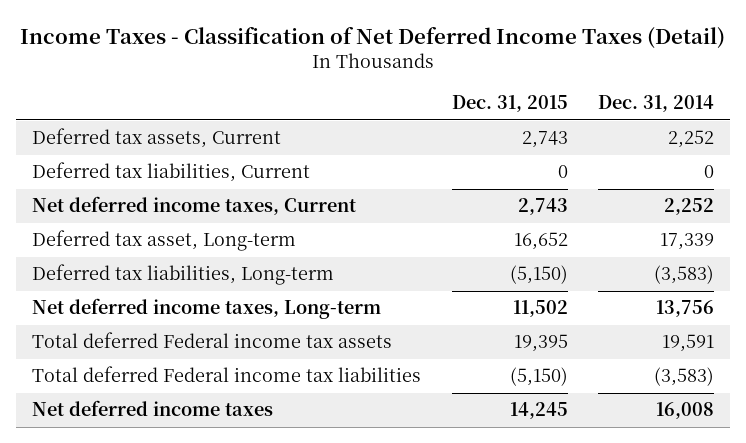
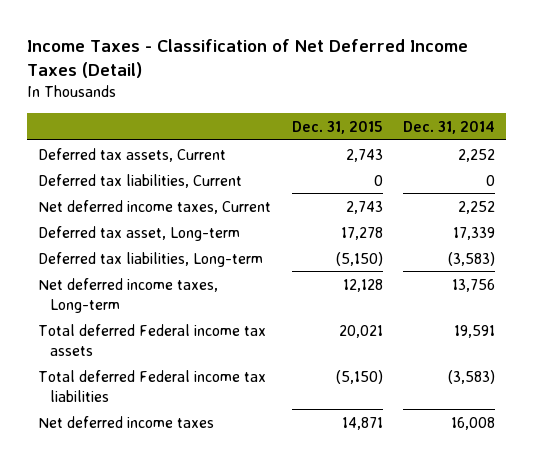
- Deferred tax asset, Long-term | 16,652 | 17,339
+ Deferred tax asset, Long-term | 17,278 | 17,339
- Net deferred income taxes, Long-term | 11,502 | 13,756
- Total deferred Federal income tax assets | 19,395 | 19,591
+ Net deferred income taxes, Long-term | 12,128 | 13,756
+ Total deferred Federal income tax assets | 20,021 | 19,591
- Net deferred income taxes | 14,245 | 16,008
+ Net deferred income taxes | 14,871 | 16,008

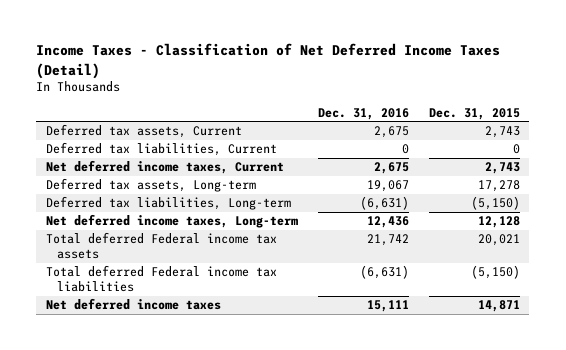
- | Dec. 31, 2015 | Dec. 31, 2014
+ | Dec. 31, 2016 | Dec. 31, 2015
- Deferred tax asset, Long-term | 17,278 | 17,339
+ Deferred tax assets, Long-term | 19,067 | 17,278

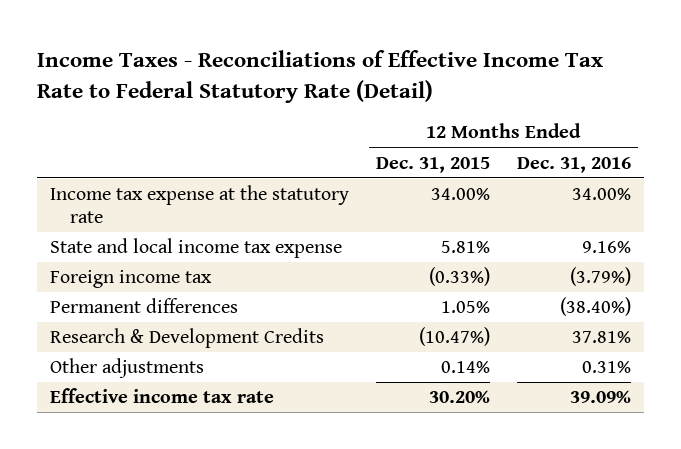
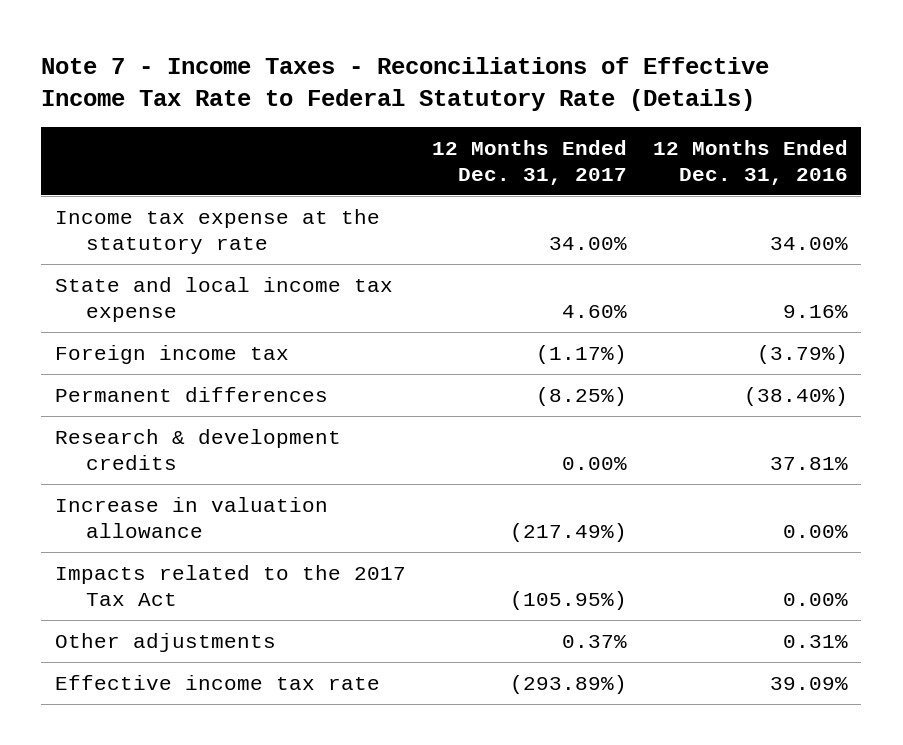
- Income Taxes - Reconciliations of Effective Income Tax Rate to Federal Statutory Rate (Detail)
+ Note 7 - Income Taxes - Reconciliations of Effective Income Tax Rate to Federal Statutory Rate (Details)
- | 12 Months Ended Dec. 31, 2015 | 12 Months Ended Dec. 31, 2016
+ | 12 Months Ended Dec. 31, 2017 | 12 Months Ended Dec. 31, 2016
- Research & Development Credits | (10.47%) | 37.81%
+ Research & development credits | 0.00% | 37.81%
+ Increase in valuation allowance | (217.49%) | 0.00%
+ Impacts related to the 2017 Tax Act | (105.95%) | 0.00%

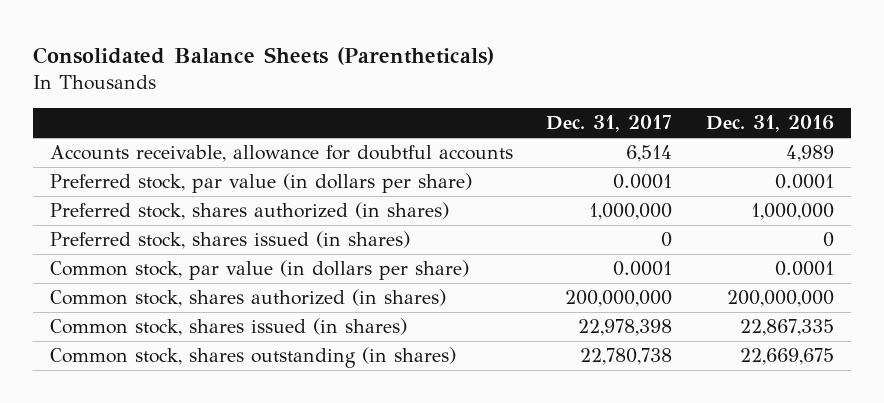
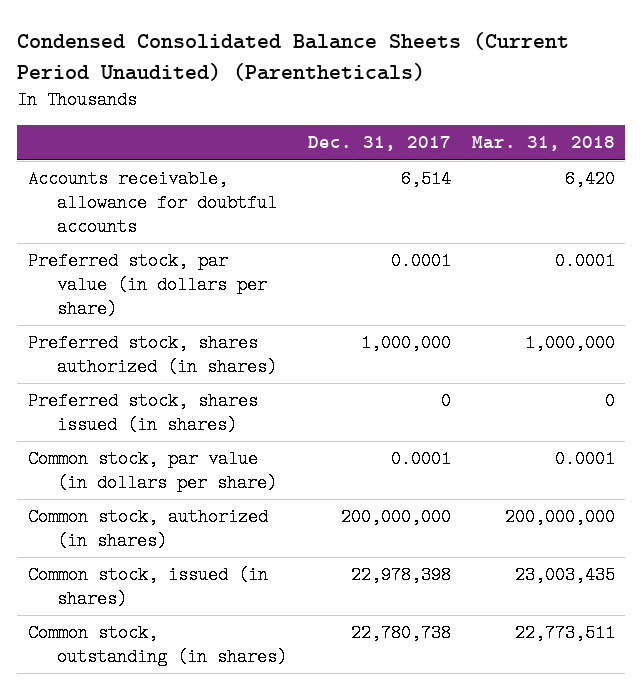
- Consolidated Balance Sheets (Parentheticals)
+ Condensed Consolidated Balance Sheets (Current Period Unaudited) (Parentheticals)
- | Dec. 31, 2017 | Dec. 31, 2016
+ | Dec. 31, 2017 | Mar. 31, 2018
- Common stock, shares authorized (in shares) | 200,000,000 | 200,000,000
- Common stock, shares issued (in shares) | 22,978,398 | 22,867,335
- Common stock, shares outstanding (in shares) | 22,780,738 | 22,669,675
+ Common stock, authorized (in shares) | 200,000,000 | 200,000,000
+ Common stock, issued (in shares) | 22,978,398 | 23,003,435
+ Common stock, outstanding (in shares) | 22,780,738 | 22,773,511

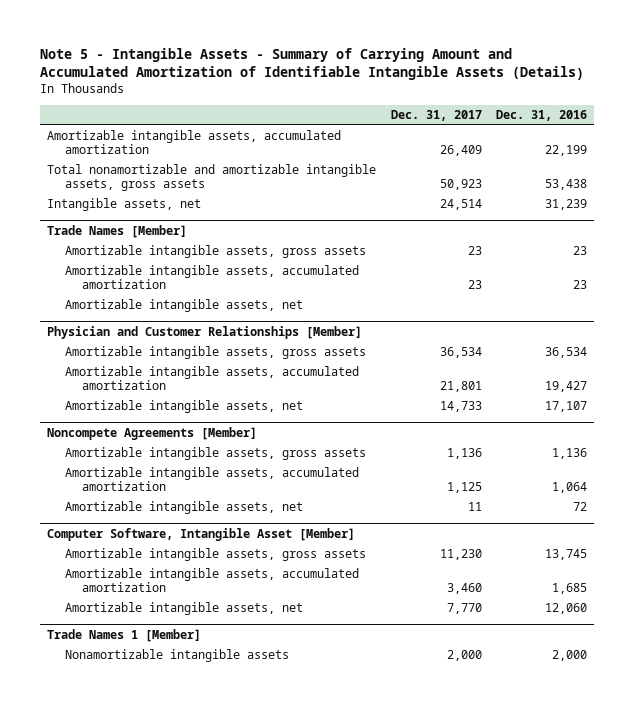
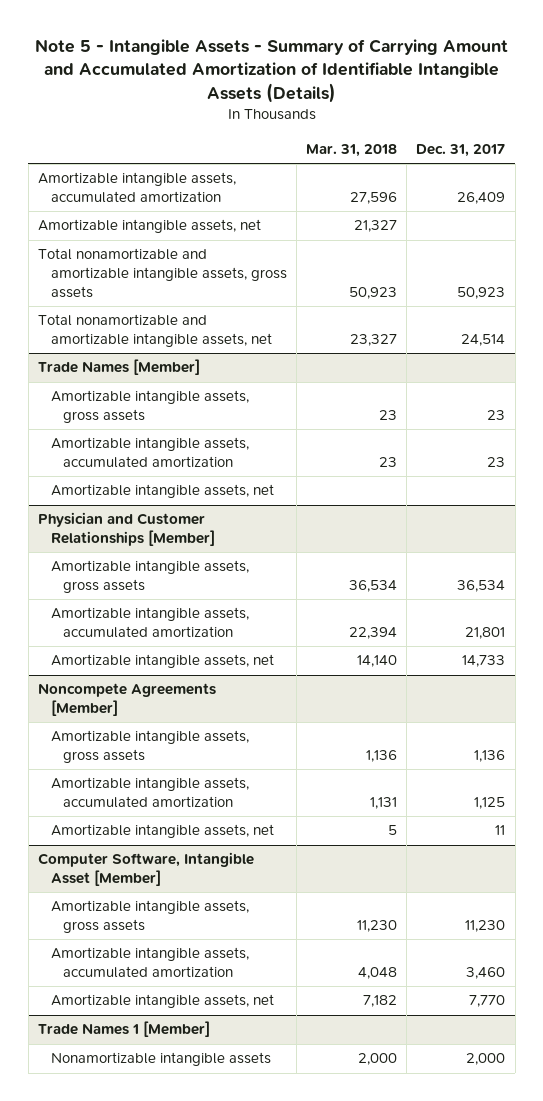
- | Dec. 31, 2017 | Dec. 31, 2016
+ | Mar. 31, 2018 | Dec. 31, 2017
+ Amortizable intangible assets, net | 21,327 |
- Intangible assets, net | 24,514 | 31,239
+ Total nonamortizable and amortizable intangible assets, net | 23,327 | 24,514

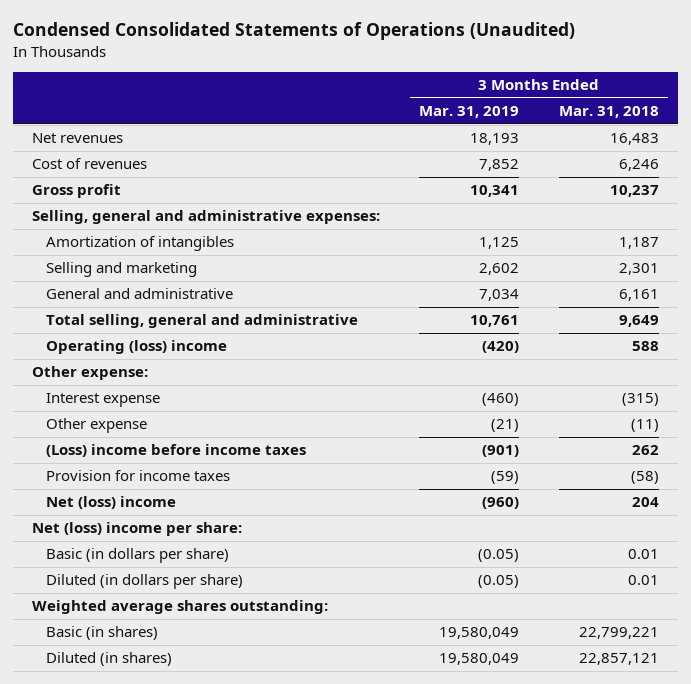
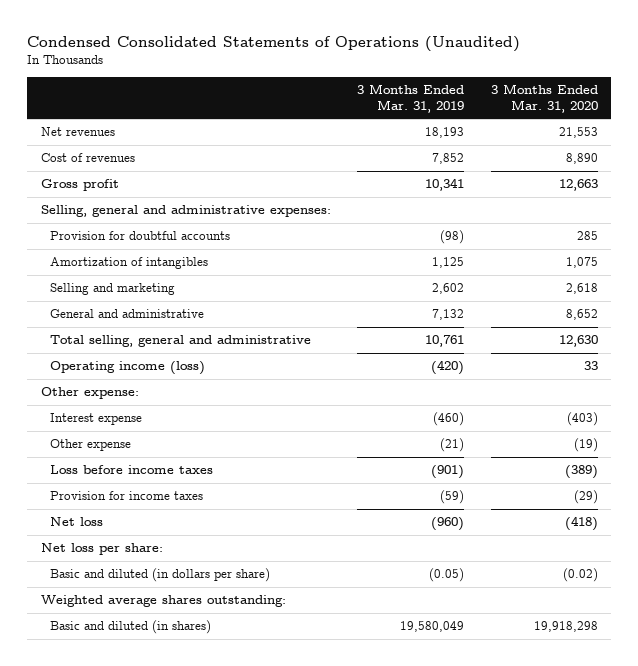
- | 3 Months Ended Mar. 31, 2019 | 3 Months Ended Mar. 31, 2018
+ | 3 Months Ended Mar. 31, 2019 | 3 Months Ended Mar. 31, 2020
+ Provision for doubtful accounts | (98) | 285
- General and administrative | 7,034 | 6,161
+ General and administrative | 7,132 | 8,652
- Operating (loss) income | (420) | 588
+ Operating income (loss) | (420) | 33
- (Loss) income before income taxes | (901) | 262
+ Loss before income taxes | (901) | (389)
- Net (loss) income | (960) | 204
- Net (loss) income per share:
- Basic (in dollars per share) | (0.05) | 0.01
- Diluted (in dollars per share) | (0.05) | 0.01
+ Net loss | (960) | (418)
+ Net loss per share:
+ Basic and diluted (in dollars per share) | (0.05) | (0.02)
- Basic (in shares) | 19,580,049 | 22,799,221
- Diluted (in shares) | 19,580,049 | 22,857,121
+ Basic and diluted (in shares) | 19,580,049 | 19,918,298

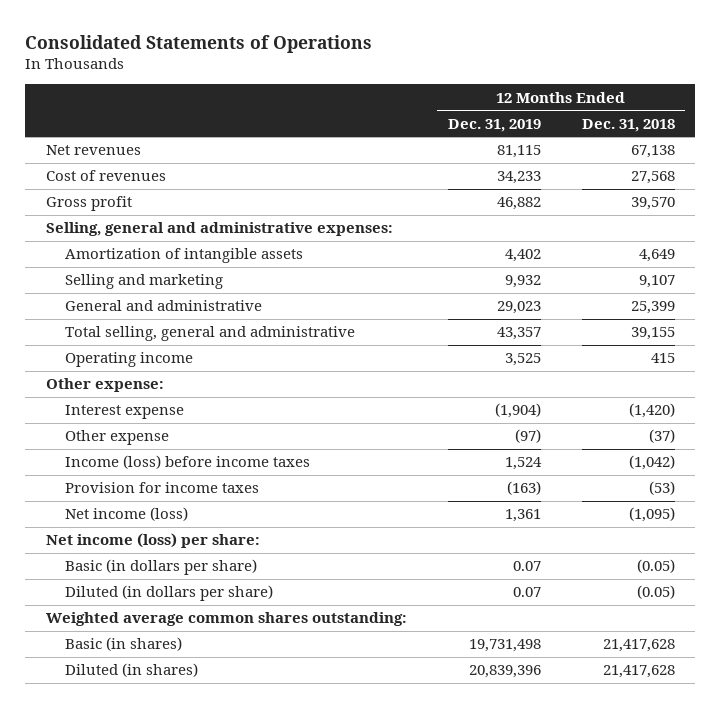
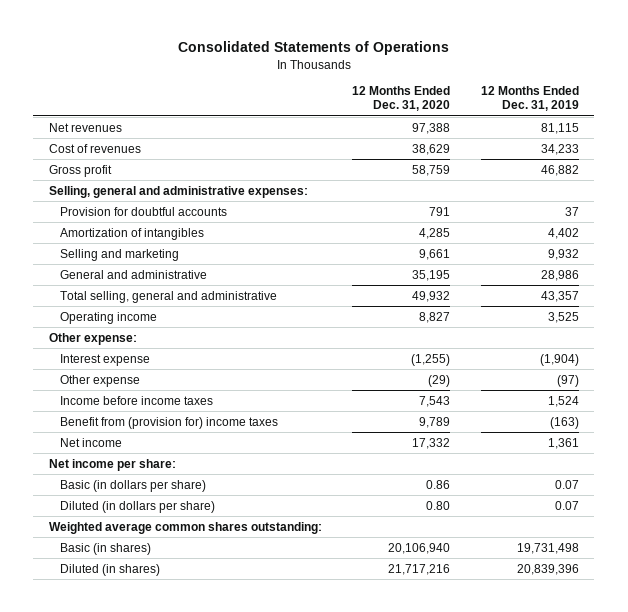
- | 12 Months Ended Dec. 31, 2019 | 12 Months Ended Dec. 31, 2018
+ | 12 Months Ended Dec. 31, 2020 | 12 Months Ended Dec. 31, 2019
- Amortization of intangible assets | 4,402 | 4,649
+ Provision for doubtful accounts | 791 | 37
+ Amortization of intangibles | 4,285 | 4,402
- General and administrative | 29,023 | 25,399
+ General and administrative | 35,195 | 28,986
- Income (loss) before income taxes | 1,524 | (1,042)
- Provision for income taxes | (163) | (53)
- Net income (loss) | 1,361 | (1,095)
- Net income (loss) per share:
+ Income before income taxes | 7,543 | 1,524
+ Benefit from (provision for) income taxes | 9,789 | (163)
+ Net income | 17,332 | 1,361
+ Net income per share:

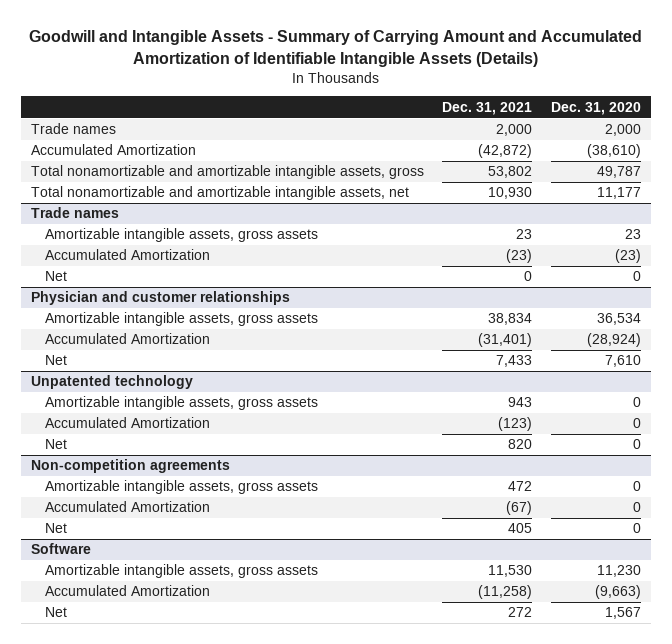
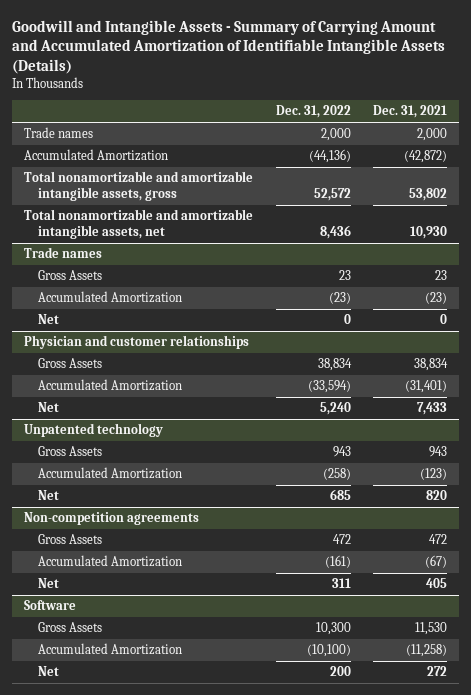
- | Dec. 31, 2021 | Dec. 31, 2020
+ | Dec. 31, 2022 | Dec. 31, 2021
@ Trade names
- Amortizable intangible assets, gross assets | 23 | 23
+ Gross Assets | 23 | 23
@ Physician and customer relationships
- Amortizable intangible assets, gross assets | 38,834 | 36,534
+ Gross Assets | 38,834 | 38,834
@ Unpatented technology
- Amortizable intangible assets, gross assets | 943 | 0
+ Gross Assets | 943 | 943
@ Non-competition agreements
- Amortizable intangible assets, gross assets | 472 | 0
+ Gross Assets | 472 | 472
@ Software
- Amortizable intangible assets, gross assets | 11,530 | 11,230
+ Gross Assets | 10,300 | 11,530

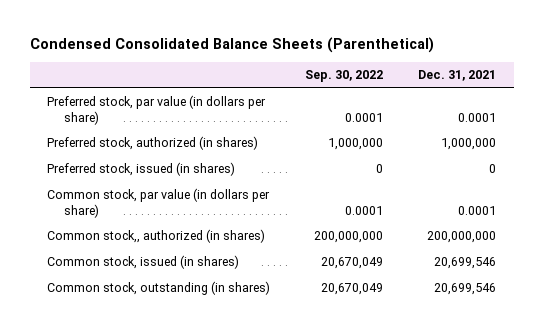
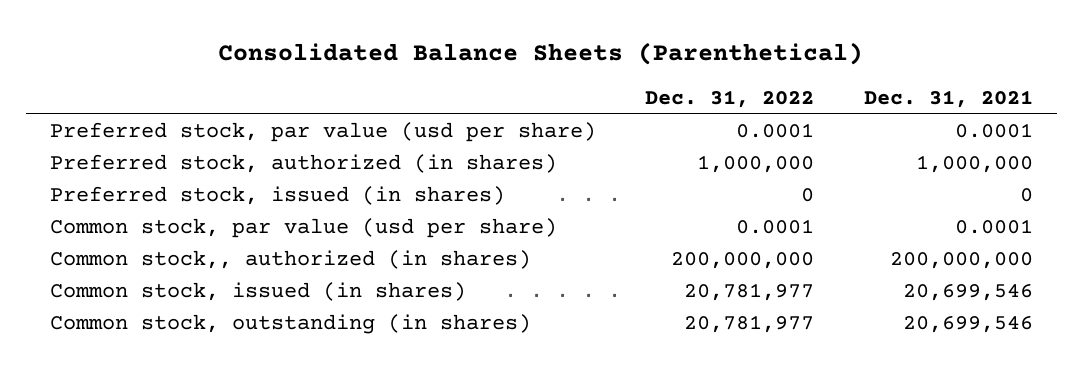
- Condensed Consolidated Balance Sheets (Parenthetical)
+ Consolidated Balance Sheets (Parenthetical)
- | Sep. 30, 2022 | Dec. 31, 2021
+ | Dec. 31, 2022 | Dec. 31, 2021
- Preferred stock, par value (in dollars per share) | 0.0001 | 0.0001
+ Preferred stock, par value (usd per share) | 0.0001 | 0.0001
- Common stock, par value (in dollars per share) | 0.0001 | 0.0001
+ Common stock, par value (usd per share) | 0.0001 | 0.0001

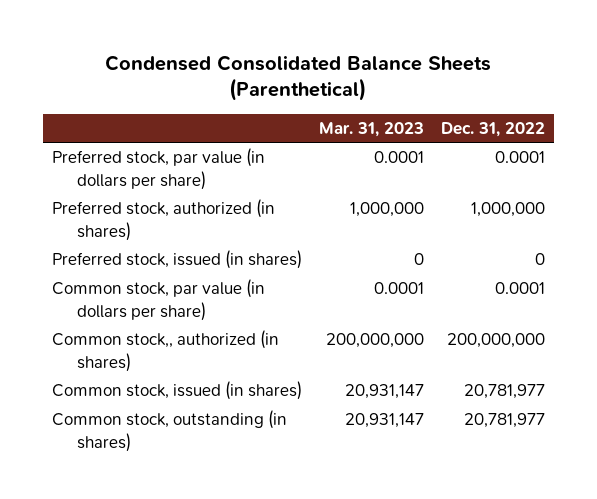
- Consolidated Balance Sheets (Parenthetical)
+ Condensed Consolidated Balance Sheets (Parenthetical)
- | Dec. 31, 2022 | Dec. 31, 2021
+ | Mar. 31, 2023 | Dec. 31, 2022
- Preferred stock, par value (usd per share) | 0.0001 | 0.0001
+ Preferred stock, par value (in dollars per share) | 0.0001 | 0.0001
- Common stock, par value (usd per share) | 0.0001 | 0.0001
+ Common stock, par value (in dollars per share) | 0.0001 | 0.0001

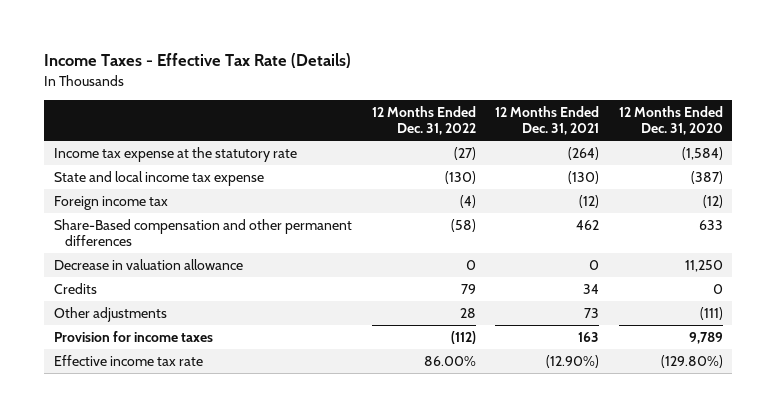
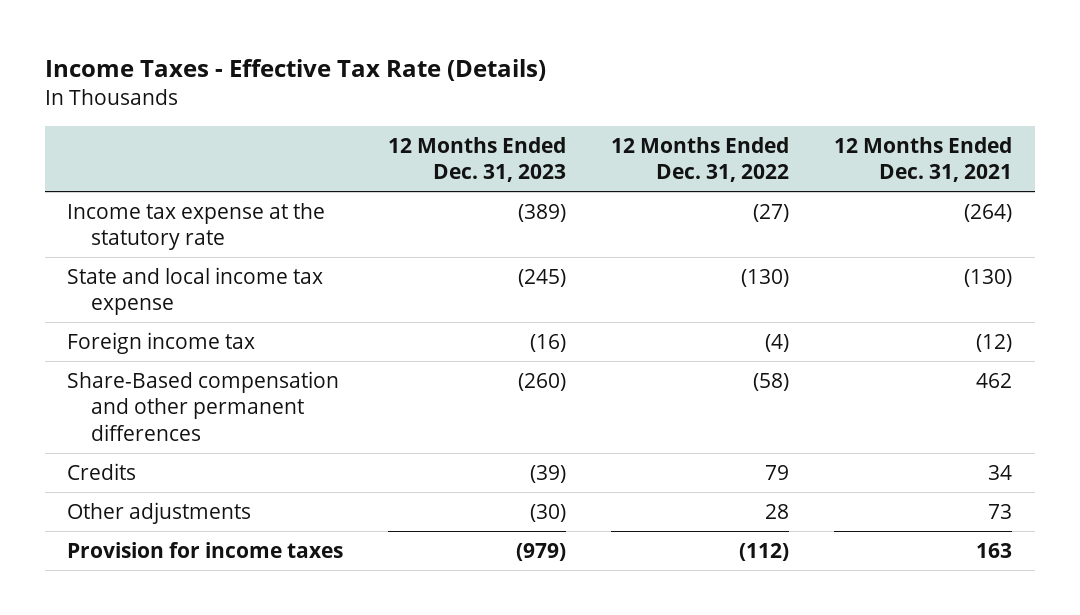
- | 12 Months Ended Dec. 31, 2022 | 12 Months Ended Dec. 31, 2021 | 12 Months Ended Dec. 31, 2020
+ | 12 Months Ended Dec. 31, 2023 | 12 Months Ended Dec. 31, 2022 | 12 Months Ended Dec. 31, 2021
- Decrease in valuation allowance | 0 | 0 | 11,250
- Effective income tax rate | 86.00% | (12.90%) | (129.80%)

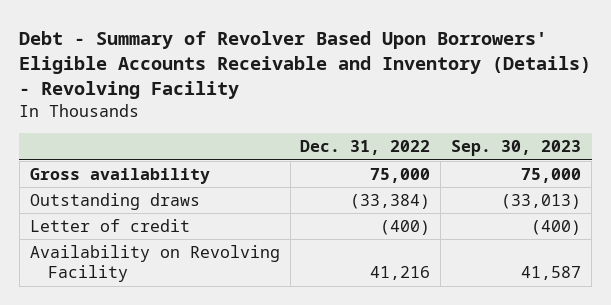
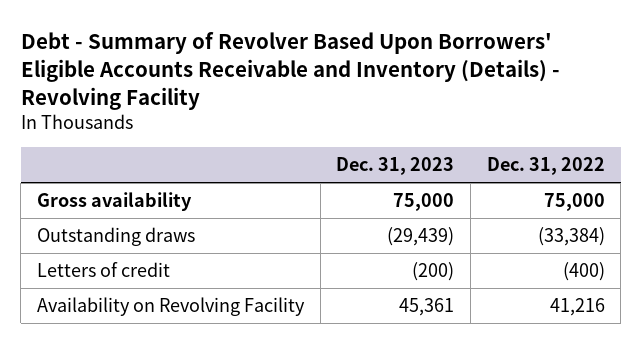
- | Dec. 31, 2022 | Sep. 30, 2023
+ | Dec. 31, 2023 | Dec. 31, 2022
- Letter of credit | (400) | (400)
+ Letters of credit | (200) | (400)

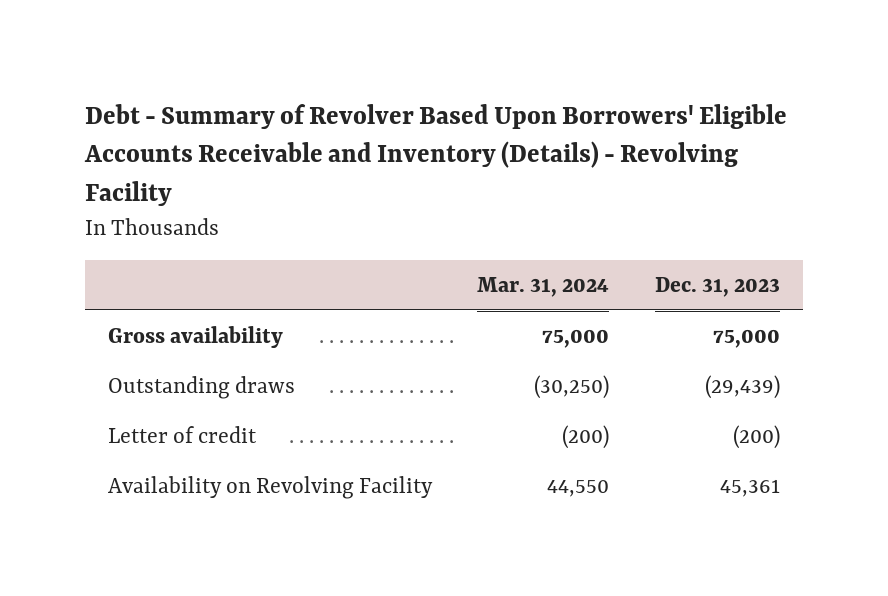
- | Dec. 31, 2023 | Dec. 31, 2022
+ | Mar. 31, 2024 | Dec. 31, 2023
- Letters of credit | (200) | (400)
+ Letter of credit | (200) | (200)

